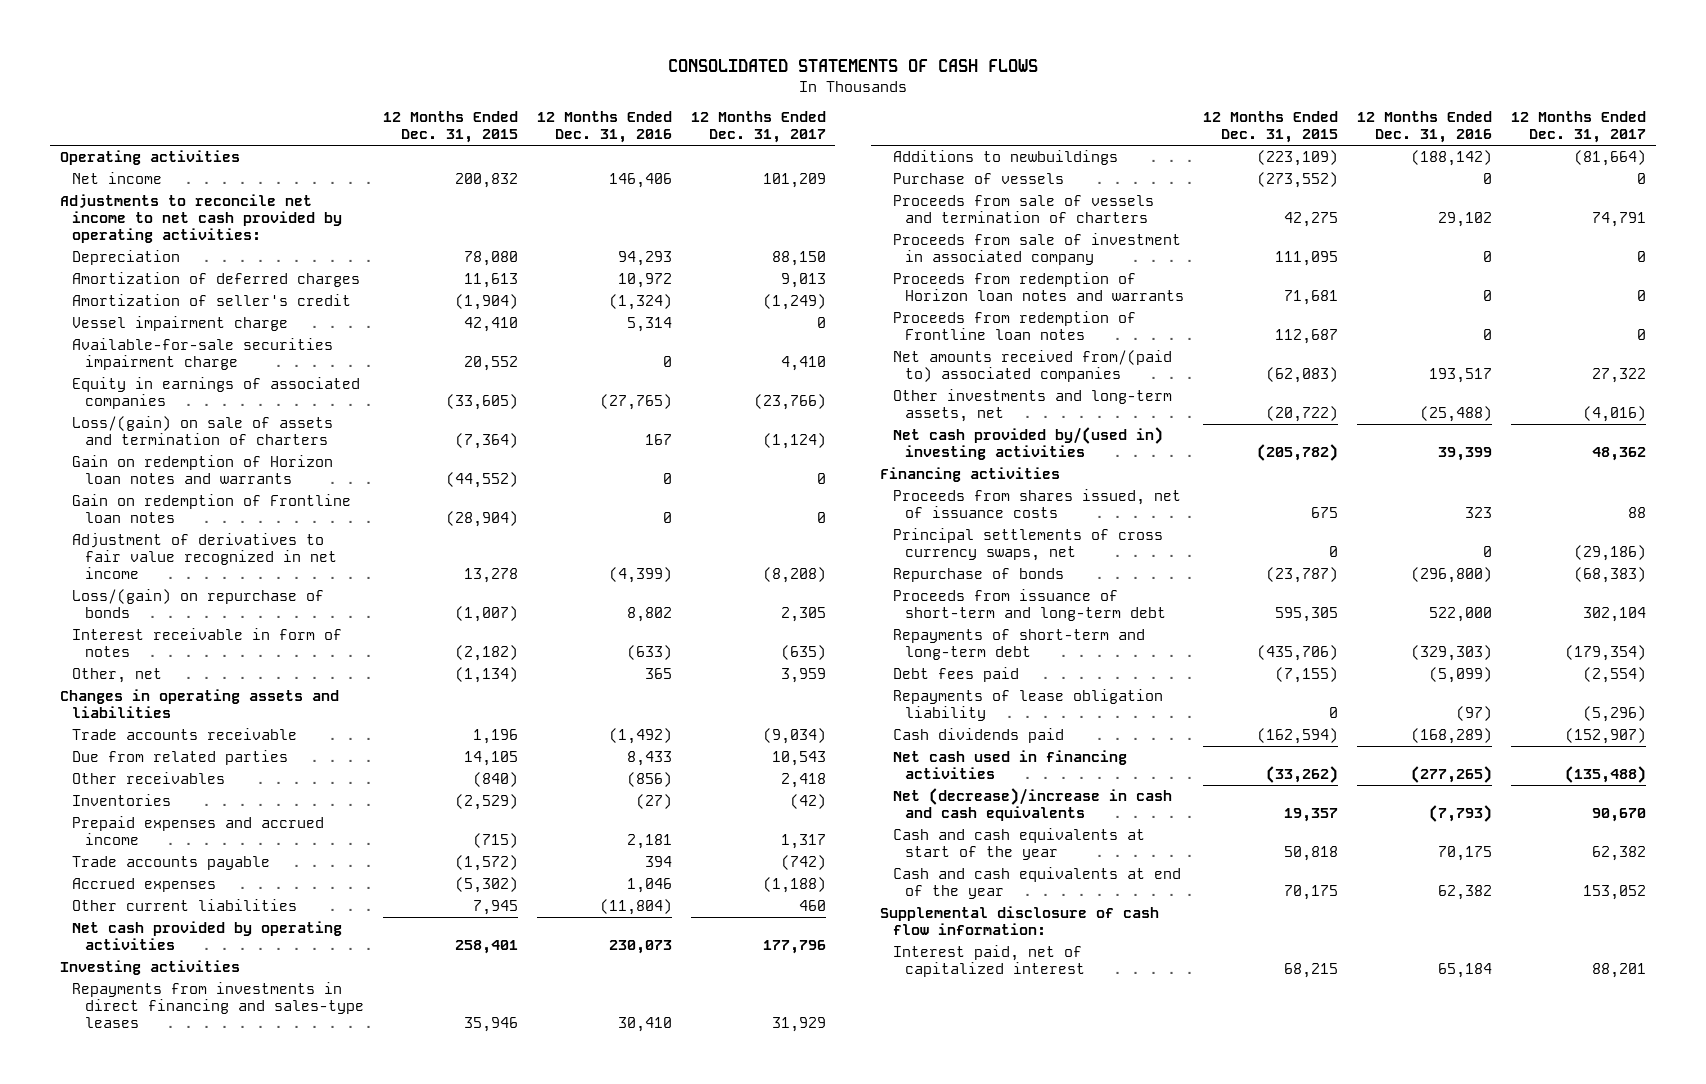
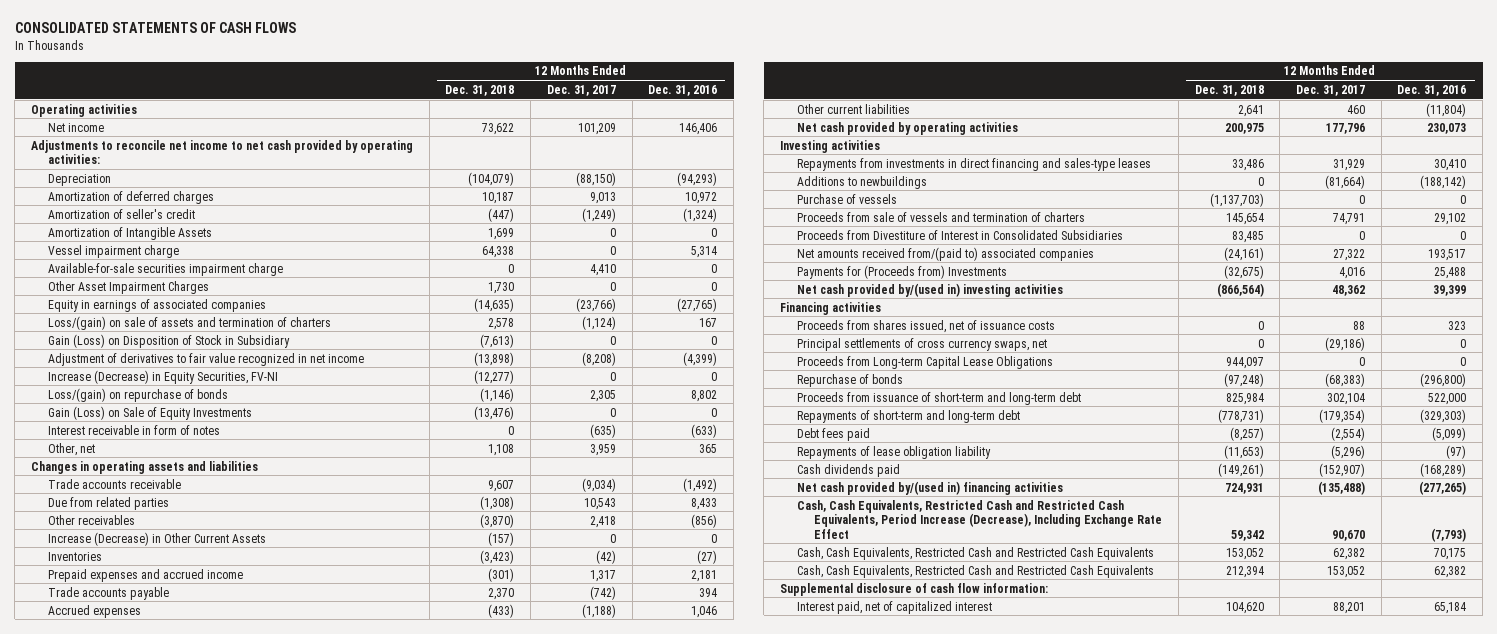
- | 12 Months Ended Dec. 31, 2015 | 12 Months Ended Dec. 31, 2016 | 12 Months Ended Dec. 31, 2017
+ | 12 Months Ended Dec. 31, 2018 | 12 Months Ended Dec. 31, 2017 | 12 Months Ended Dec. 31, 2016
- Depreciation | 78,080 | 94,293 | 88,150
+ Depreciation | (104,079) | (88,150) | (94,293)
+ Amortization of Intangible Assets | 1,699 | 0 | 0
+ Other Asset Impairment Charges | 1,730 | 0 | 0
- Gain on redemption of Horizon loan notes and warrants | (44,552) | 0 | 0
- Gain on redemption of Frontline loan notes | (28,904) | 0 | 0
+ Gain (Loss) on Disposition of Stock in Subsidiary | (7,613) | 0 | 0
+ Increase (Decrease) in Equity Securities, FV-NI | (12,277) | 0 | 0
+ Gain (Loss) on Sale of Equity Investments | (13,476) | 0 | 0
+ Increase (Decrease) in Other Current Assets | (157) | 0 | 0
- Proceeds from sale of investment in associated company | 111,095 | 0 | 0
- Proceeds from redemption of Horizon loan notes and warrants | 71,681 | 0 | 0
- Proceeds from redemption of Frontline loan notes | 112,687 | 0 | 0
+ Proceeds from Divestiture of Interest in Consolidated Subsidiaries | 83,485 | 0 | 0
- Other investments and long-term assets, net | (20,722) | (25,488) | (4,016)
+ Payments for (Proceeds from) Investments | (32,675) | 4,016 | 25,488
+ Proceeds from Long-term Capital Lease Obligations | 944,097 | 0 | 0
- Net cash used in financing activities | (33,262) | (277,265) | (135,488)
- Net (decrease)/increase in cash and cash equivalents | 19,357 | (7,793) | 90,670
- Cash and cash equivalents at start of the year | 50,818 | 70,175 | 62,382
- Cash and cash equivalents at end of the year | 70,175 | 62,382 | 153,052
+ Net cash provided by/(used in) financing activities | 724,931 | (135,488) | (277,265)
+ Cash, Cash Equivalents, Restricted Cash and Restricted Cash Equivalents, Period Increase (Decrease), Including Exchange Rate Effect | 59,342 | 90,670 | (7,793)
+ Cash, Cash Equivalents, Restricted Cash and Restricted Cash Equivalents | 153,052 | 62,382 | 70,175
+ Cash, Cash Equivalents, Restricted Cash and Restricted Cash Equivalents | 212,394 | 153,052 | 62,382

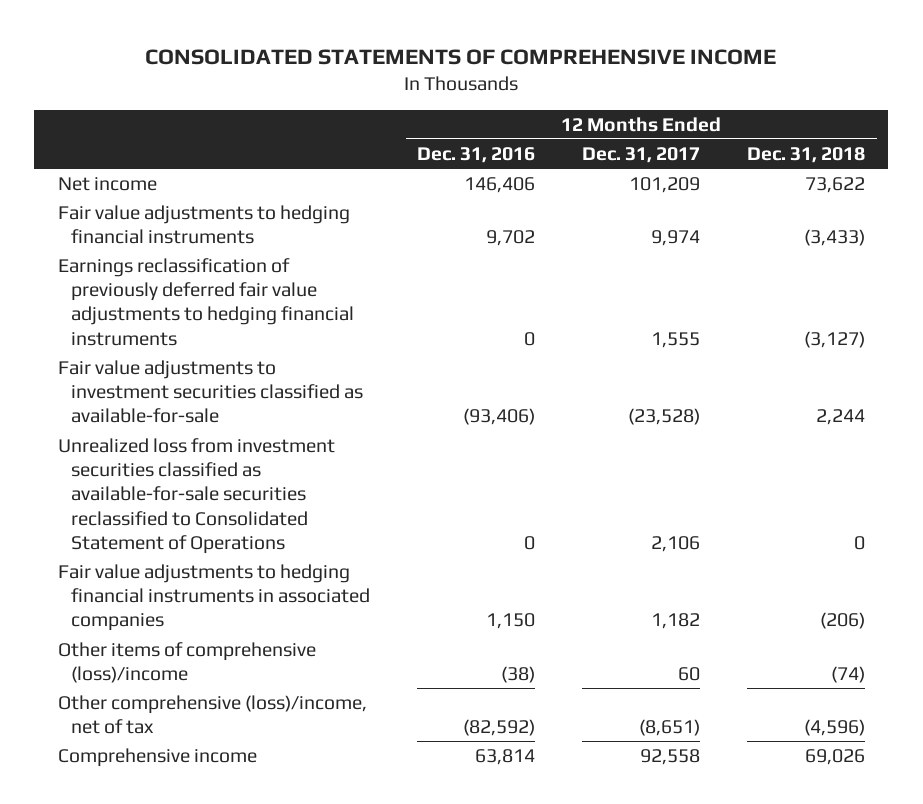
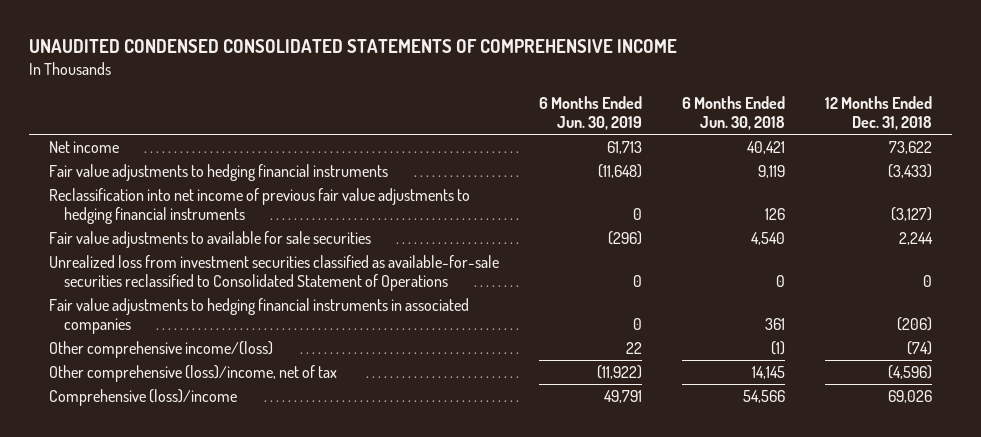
- CONSOLIDATED STATEMENTS OF COMPREHENSIVE INCOME
+ UNAUDITED CONDENSED CONSOLIDATED STATEMENTS OF COMPREHENSIVE INCOME
- | 12 Months Ended Dec. 31, 2016 | 12 Months Ended Dec. 31, 2017 | 12 Months Ended Dec. 31, 2018
+ | 6 Months Ended Jun. 30, 2019 | 6 Months Ended Jun. 30, 2018 | 12 Months Ended Dec. 31, 2018
- Earnings reclassification of previously deferred fair value adjustments to hedging financial instruments | 0 | 1,555 | (3,127)
- Fair value adjustments to investment securities classified as available-for-sale | (93,406) | (23,528) | 2,244
+ Reclassification into net income of previous fair value adjustments to hedging financial instruments | 0 | 126 | (3,127)
+ Fair value adjustments to available for sale securities | (296) | 4,540 | 2,244
- Other items of comprehensive (loss)/income | (38) | 60 | (74)
+ Other comprehensive income/(loss) | 22 | (1) | (74)
- Comprehensive income | 63,814 | 92,558 | 69,026
+ Comprehensive (loss)/income | 49,791 | 54,566 | 69,026

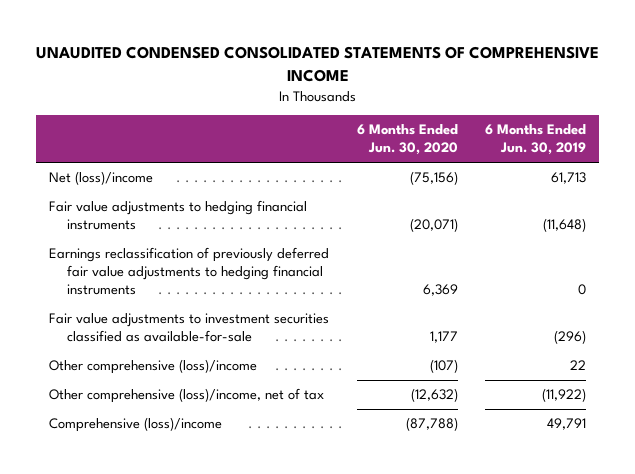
- | 6 Months Ended Jun. 30, 2019 | 6 Months Ended Jun. 30, 2018 | 12 Months Ended Dec. 31, 2018
+ | 6 Months Ended Jun. 30, 2020 | 6 Months Ended Jun. 30, 2019
- Net income | 61,713 | 40,421 | 73,622
+ Net (loss)/income | (75,156) | 61,713
- Reclassification into net income of previous fair value adjustments to hedging financial instruments | 0 | 126 | (3,127)
- Fair value adjustments to available for sale securities | (296) | 4,540 | 2,244
- Unrealized loss from investment securities classified as available-for-sale securities reclassified to Consolidated Statement of Operations | 0 | 0 | 0
- Fair value adjustments to hedging financial instruments in associated companies | 0 | 361 | (206)
- Other comprehensive income/(loss) | 22 | (1) | (74)
+ Earnings reclassification of previously deferred fair value adjustments to hedging financial instruments | 6,369 | 0
+ Fair value adjustments to investment securities classified as available-for-sale | 1,177 | (296)
+ Other comprehensive (loss)/income | (107) | 22

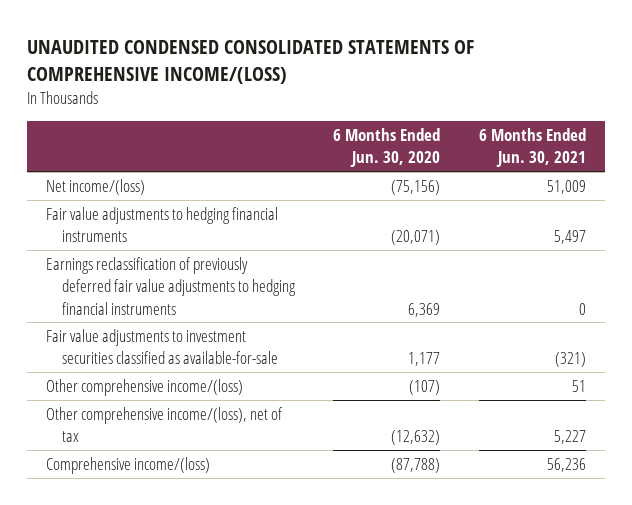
- UNAUDITED CONDENSED CONSOLIDATED STATEMENTS OF COMPREHENSIVE INCOME
+ UNAUDITED CONDENSED CONSOLIDATED STATEMENTS OF COMPREHENSIVE INCOME/(LOSS)
- | 6 Months Ended Jun. 30, 2020 | 6 Months Ended Jun. 30, 2019
+ | 6 Months Ended Jun. 30, 2020 | 6 Months Ended Jun. 30, 2021
- Net (loss)/income | (75,156) | 61,713
+ Net income/(loss) | (75,156) | 51,009
- Other comprehensive (loss)/income | (107) | 22
- Other comprehensive (loss)/income, net of tax | (12,632) | (11,922)
- Comprehensive (loss)/income | (87,788) | 49,791
+ Other comprehensive income/(loss) | (107) | 51
+ Other comprehensive income/(loss), net of tax | (12,632) | 5,227
+ Comprehensive income/(loss) | (87,788) | 56,236

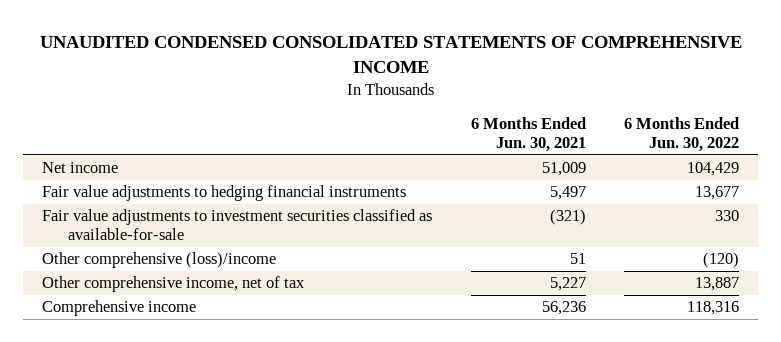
- UNAUDITED CONDENSED CONSOLIDATED STATEMENTS OF COMPREHENSIVE INCOME/(LOSS)
+ UNAUDITED CONDENSED CONSOLIDATED STATEMENTS OF COMPREHENSIVE INCOME
- | 6 Months Ended Jun. 30, 2020 | 6 Months Ended Jun. 30, 2021
+ | 6 Months Ended Jun. 30, 2021 | 6 Months Ended Jun. 30, 2022
- Net income/(loss) | (75,156) | 51,009
+ Net income | 51,009 | 104,429
- Earnings reclassification of previously deferred fair value adjustments to hedging financial instruments | 6,369 | 0
- Other comprehensive income/(loss) | (107) | 51
- Other comprehensive income/(loss), net of tax | (12,632) | 5,227
- Comprehensive income/(loss) | (87,788) | 56,236
+ Other comprehensive (loss)/income | 51 | (120)
+ Other comprehensive income, net of tax | 5,227 | 13,887
+ Comprehensive income | 56,236 | 118,316

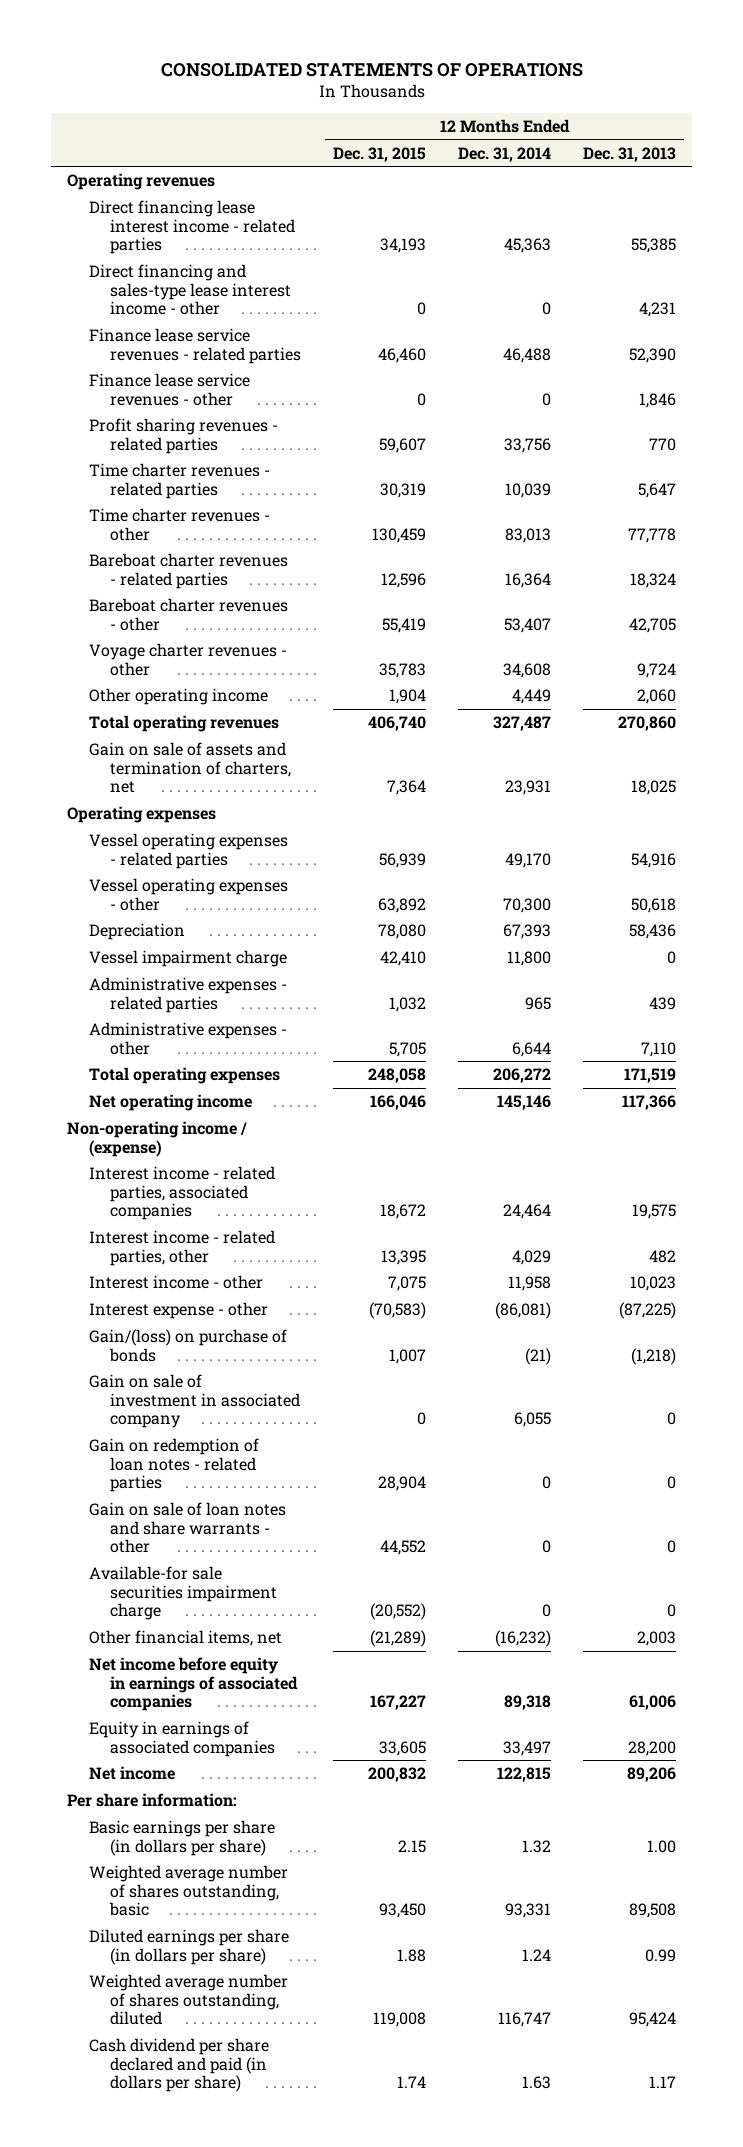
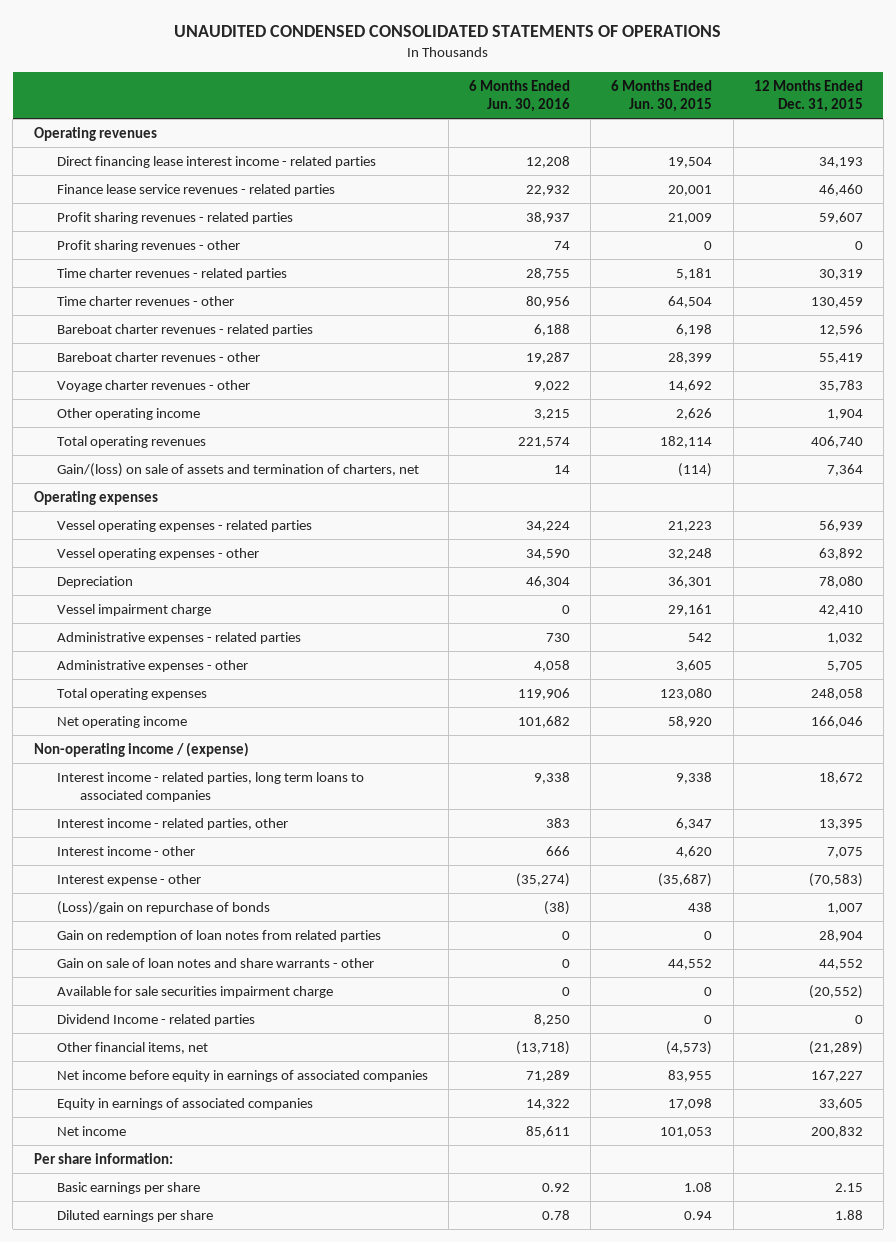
- CONSOLIDATED STATEMENTS OF OPERATIONS
+ UNAUDITED CONDENSED CONSOLIDATED STATEMENTS OF OPERATIONS
- | 12 Months Ended Dec. 31, 2015 | 12 Months Ended Dec. 31, 2014 | 12 Months Ended Dec. 31, 2013
+ | 6 Months Ended Jun. 30, 2016 | 6 Months Ended Jun. 30, 2015 | 12 Months Ended Dec. 31, 2015
- Direct financing and sales-type lease interest income - other | 0 | 0 | 4,231
- Finance lease service revenues - other | 0 | 0 | 1,846
+ Profit sharing revenues - other | 74 | 0 | 0
- Gain on sale of assets and termination of charters, net | 7,364 | 23,931 | 18,025
+ Gain/(loss) on sale of assets and termination of charters, net | 14 | (114) | 7,364
- Interest income - related parties, associated companies | 18,672 | 24,464 | 19,575
+ Interest income - related parties, long term loans to associated companies | 9,338 | 9,338 | 18,672
- Gain/(loss) on purchase of bonds | 1,007 | (21) | (1,218)
- Gain on sale of investment in associated company | 0 | 6,055 | 0
- Gain on redemption of loan notes - related parties | 28,904 | 0 | 0
+ (Loss)/gain on repurchase of bonds | (38) | 438 | 1,007
+ Gain on redemption of loan notes from related parties | 0 | 0 | 28,904
- Available-for sale securities impairment charge | (20,552) | 0 | 0
+ Available for sale securities impairment charge | 0 | 0 | (20,552)
+ Dividend Income - related parties | 8,250 | 0 | 0
- Basic earnings per share (in dollars per share) | 2.15 | 1.32 | 1.00
- Weighted average number of shares outstanding, basic | 93,450 | 93,331 | 89,508
- Diluted earnings per share (in dollars per share) | 1.88 | 1.24 | 0.99
- Weighted average number of shares outstanding, diluted | 119,008 | 116,747 | 95,424
- Cash dividend per share declared and paid (in dollars per share) | 1.74 | 1.63 | 1.17
+ Basic earnings per share | 0.92 | 1.08 | 2.15
+ Diluted earnings per share | 0.78 | 0.94 | 1.88

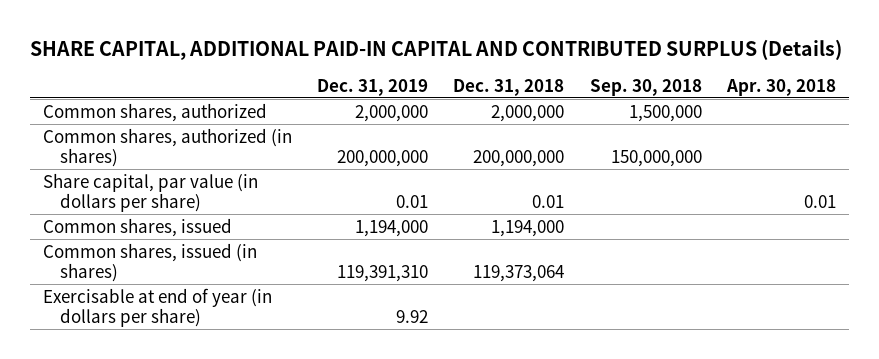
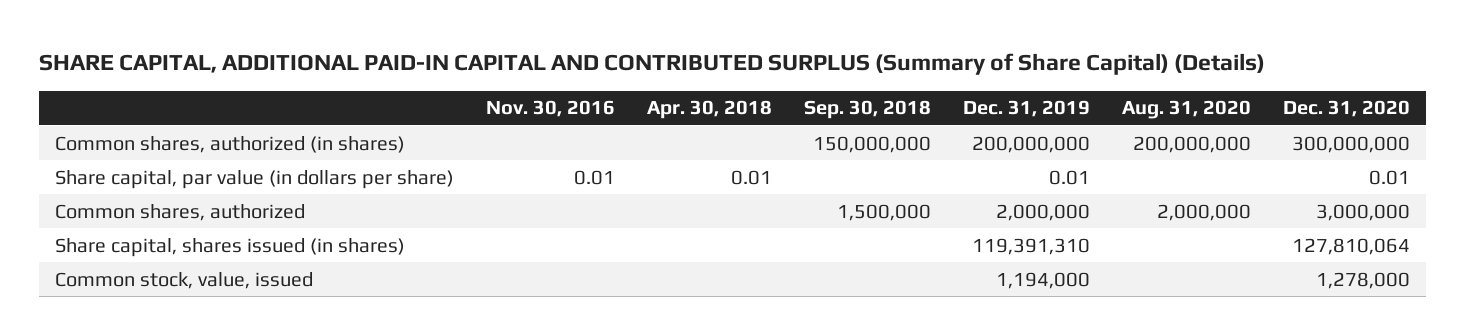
- SHARE CAPITAL, ADDITIONAL PAID-IN CAPITAL AND CONTRIBUTED SURPLUS (Details)
+ SHARE CAPITAL, ADDITIONAL PAID-IN CAPITAL AND CONTRIBUTED SURPLUS (Summary of Share Capital) (Details)
- | Dec. 31, 2019 | Dec. 31, 2018 | Sep. 30, 2018 | Apr. 30, 2018
+ | Nov. 30, 2016 | Apr. 30, 2018 | Sep. 30, 2018 | Dec. 31, 2019 | Aug. 31, 2020 | Dec. 31, 2020
- Common shares, issued | 1,194,000 | 1,194,000 | |
- Common shares, issued (in shares) | 119,391,310 | 119,373,064 | |
- Exercisable at end of year (in dollars per share) | 9.92 | | |
moved down: Common shares, authorized | | | 1,500,000 | 2,000,000 | 2,000,000 | 3,000,000
+ Share capital, shares issued (in shares) | | | | 119,391,310 | | 127,810,064
+ Common stock, value, issued | | | | 1,194,000 | | 1,278,000

